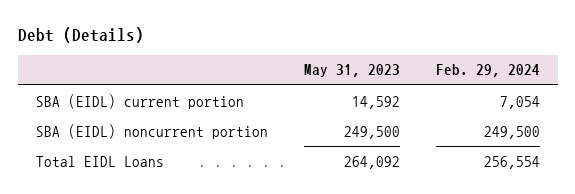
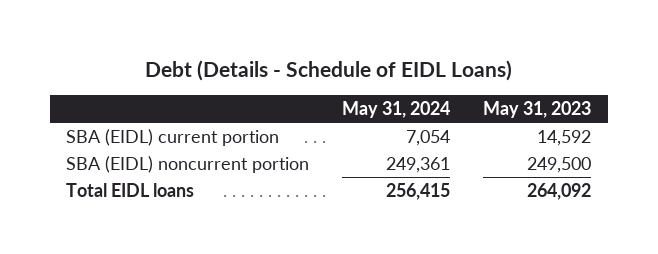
- Debt (Details)
+ Debt (Details - Schedule of EIDL Loans)
- | May 31, 2023 | Feb. 29, 2024
+ | May 31, 2024 | May 31, 2023
- Total EIDL Loans | 264,092 | 256,554
+ Total EIDL loans | 256,415 | 264,092

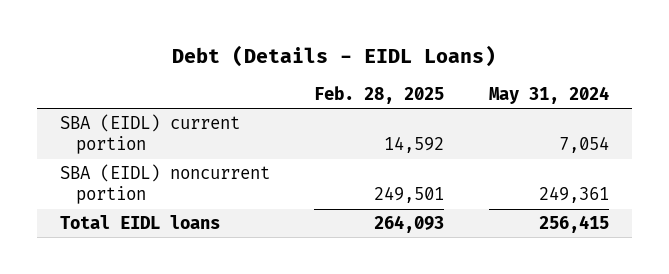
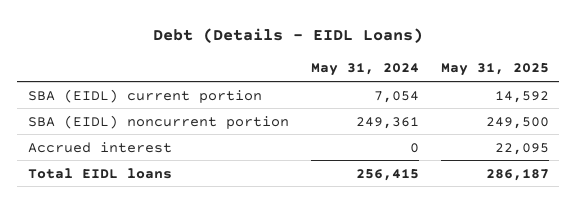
- | Feb. 28, 2025 | May 31, 2024
+ | May 31, 2024 | May 31, 2025
+ Accrued interest | 0 | 22,095

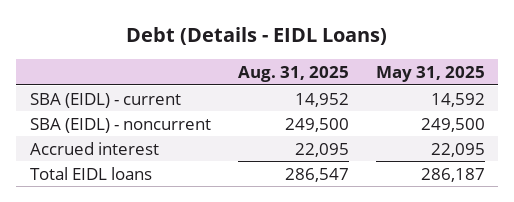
- | May 31, 2024 | May 31, 2025
+ | Aug. 31, 2025 | May 31, 2025
- SBA (EIDL) current portion | 7,054 | 14,592
- SBA (EIDL) noncurrent portion | 249,361 | 249,500
+ SBA (EIDL) - current | 14,952 | 14,592
+ SBA (EIDL) - noncurrent | 249,500 | 249,500

